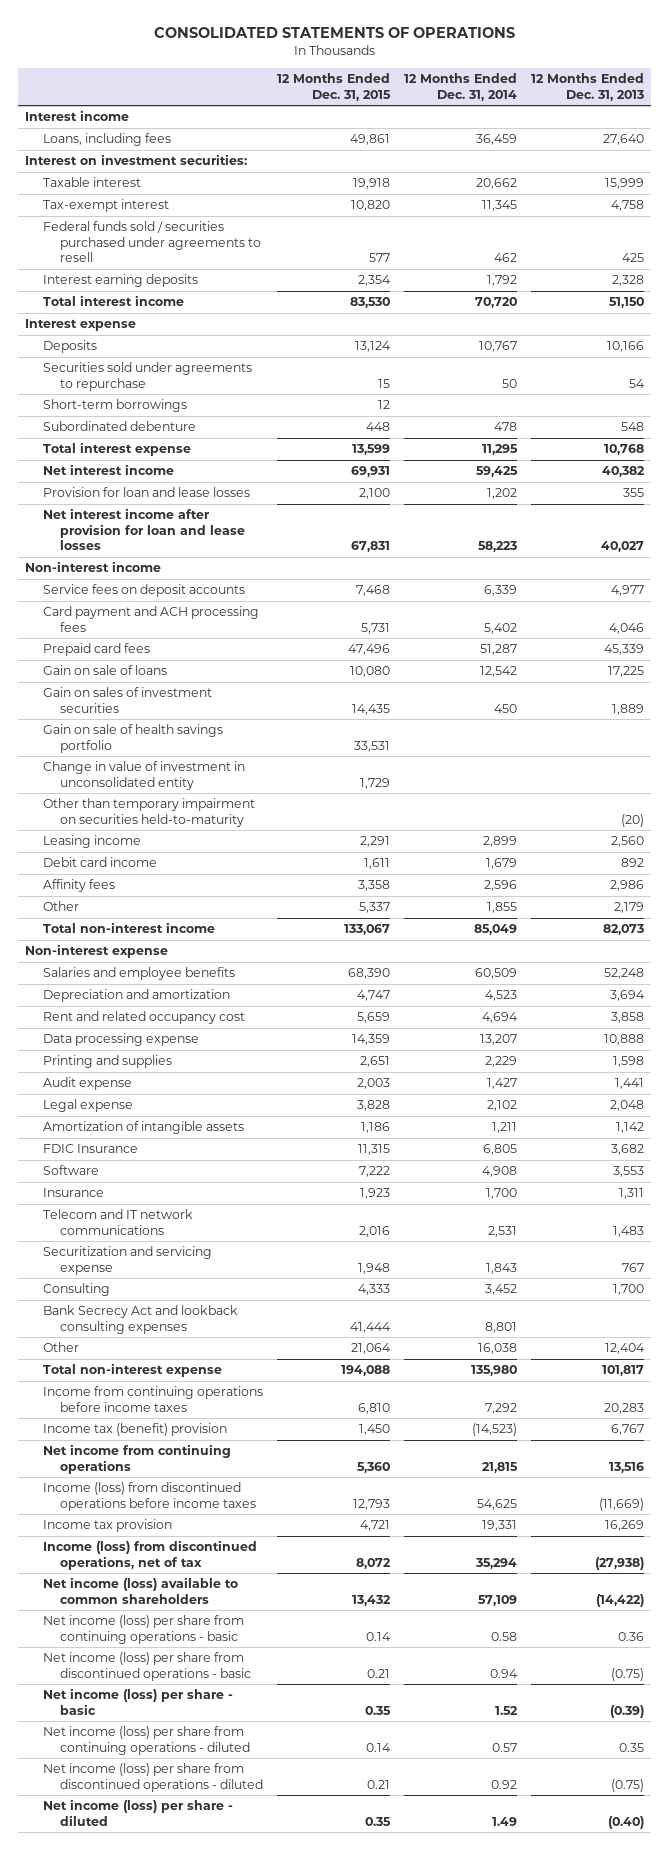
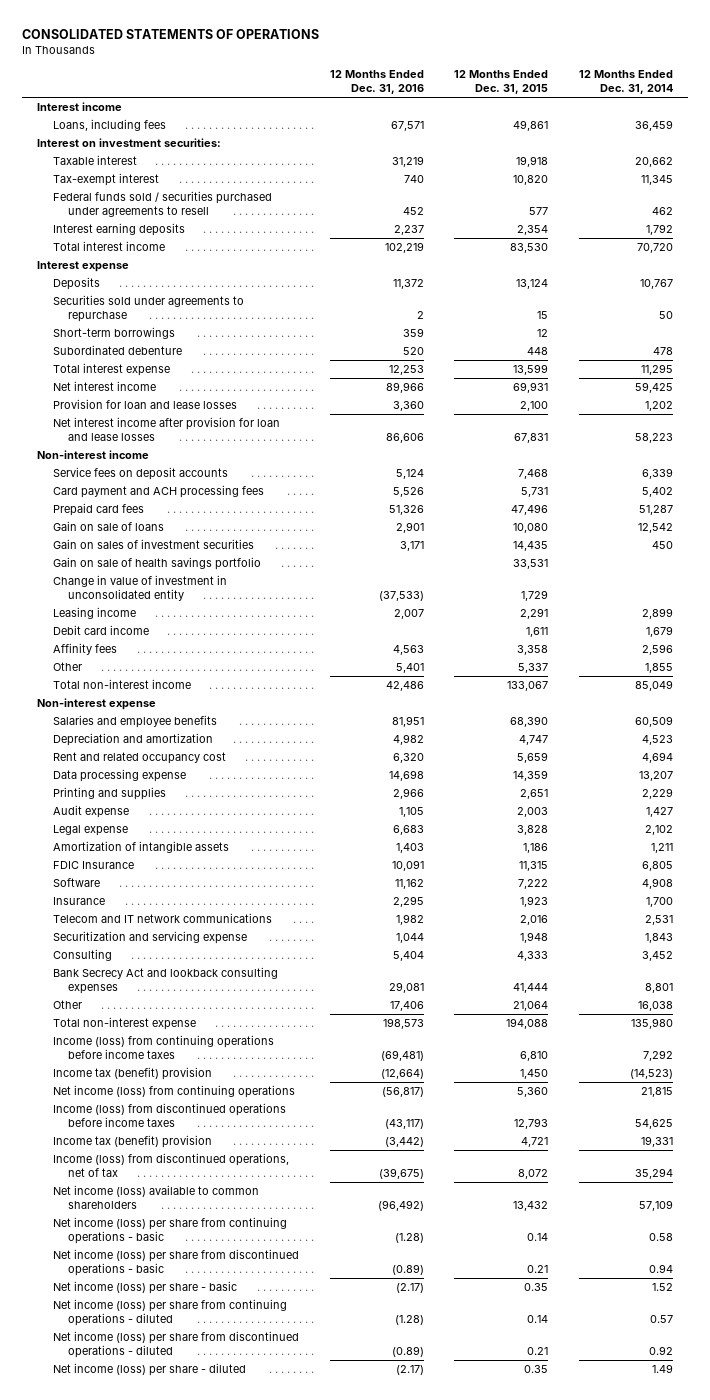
- | 12 Months Ended Dec. 31, 2015 | 12 Months Ended Dec. 31, 2014 | 12 Months Ended Dec. 31, 2013
+ | 12 Months Ended Dec. 31, 2016 | 12 Months Ended Dec. 31, 2015 | 12 Months Ended Dec. 31, 2014
- Other than temporary impairment on securities held-to-maturity | | | (20)
- Income from continuing operations before income taxes | 6,810 | 7,292 | 20,283
+ Income (loss) from continuing operations before income taxes | (69,481) | 6,810 | 7,292
- Net income from continuing operations | 5,360 | 21,815 | 13,516
+ Net income (loss) from continuing operations | (56,817) | 5,360 | 21,815
- Income tax provision | 4,721 | 19,331 | 16,269
+ Income tax (benefit) provision | (3,442) | 4,721 | 19,331

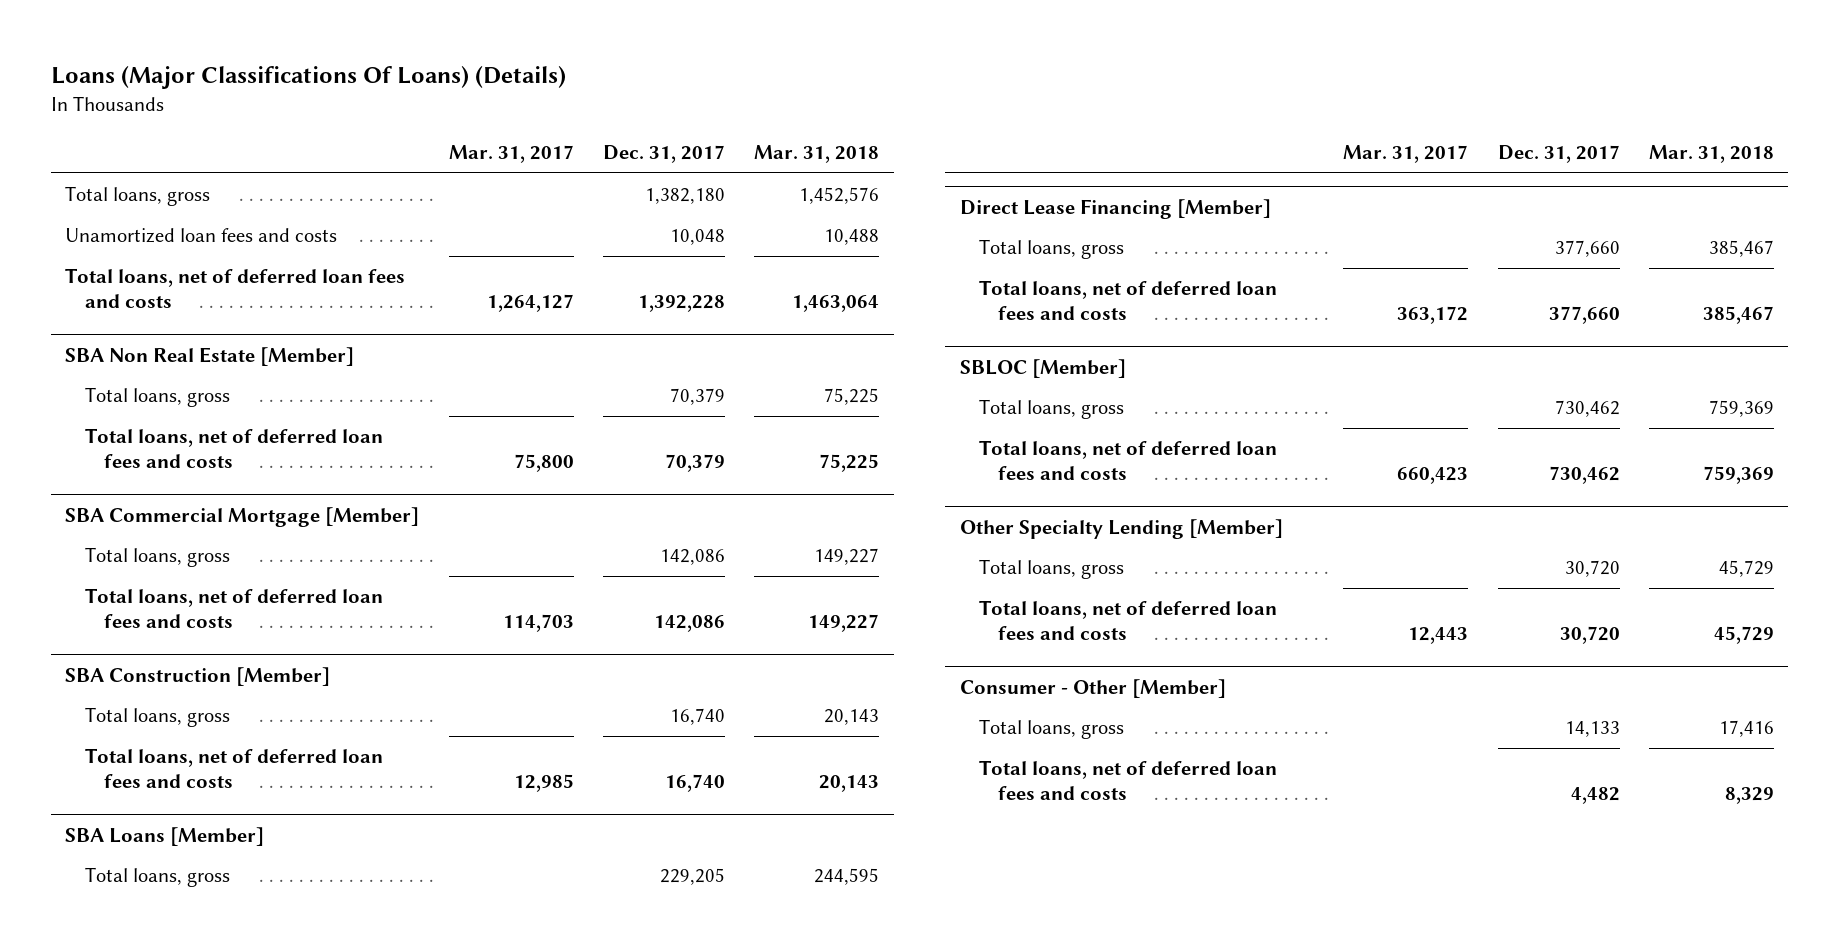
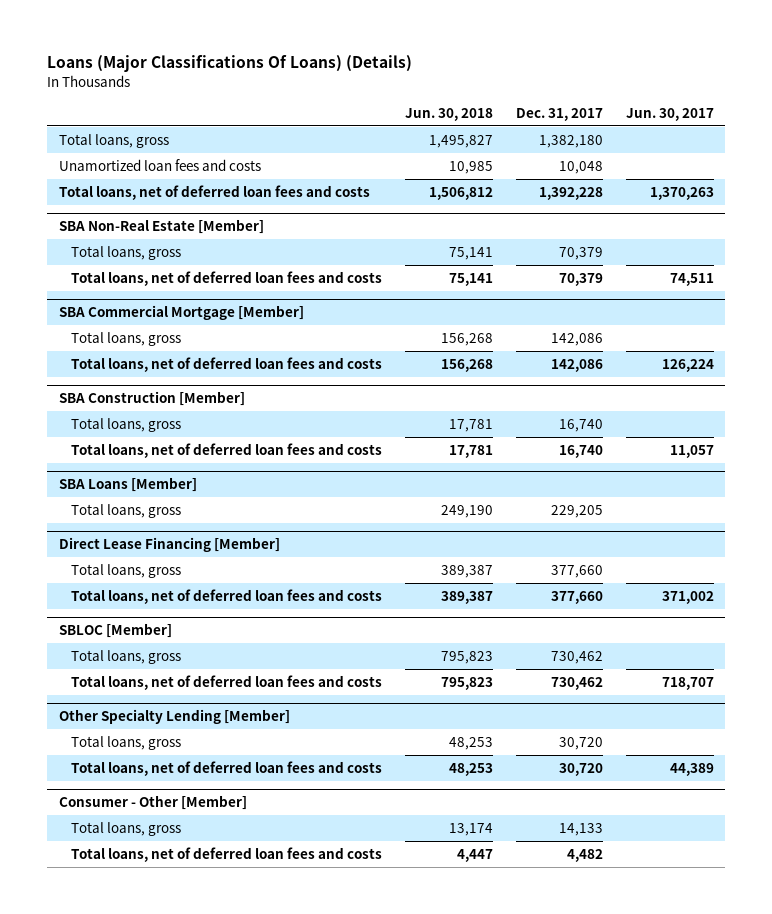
- | Mar. 31, 2017 | Dec. 31, 2017 | Mar. 31, 2018
+ | Jun. 30, 2018 | Dec. 31, 2017 | Jun. 30, 2017
- SBA Non Real Estate [Member]
+ SBA Non-Real Estate [Member]

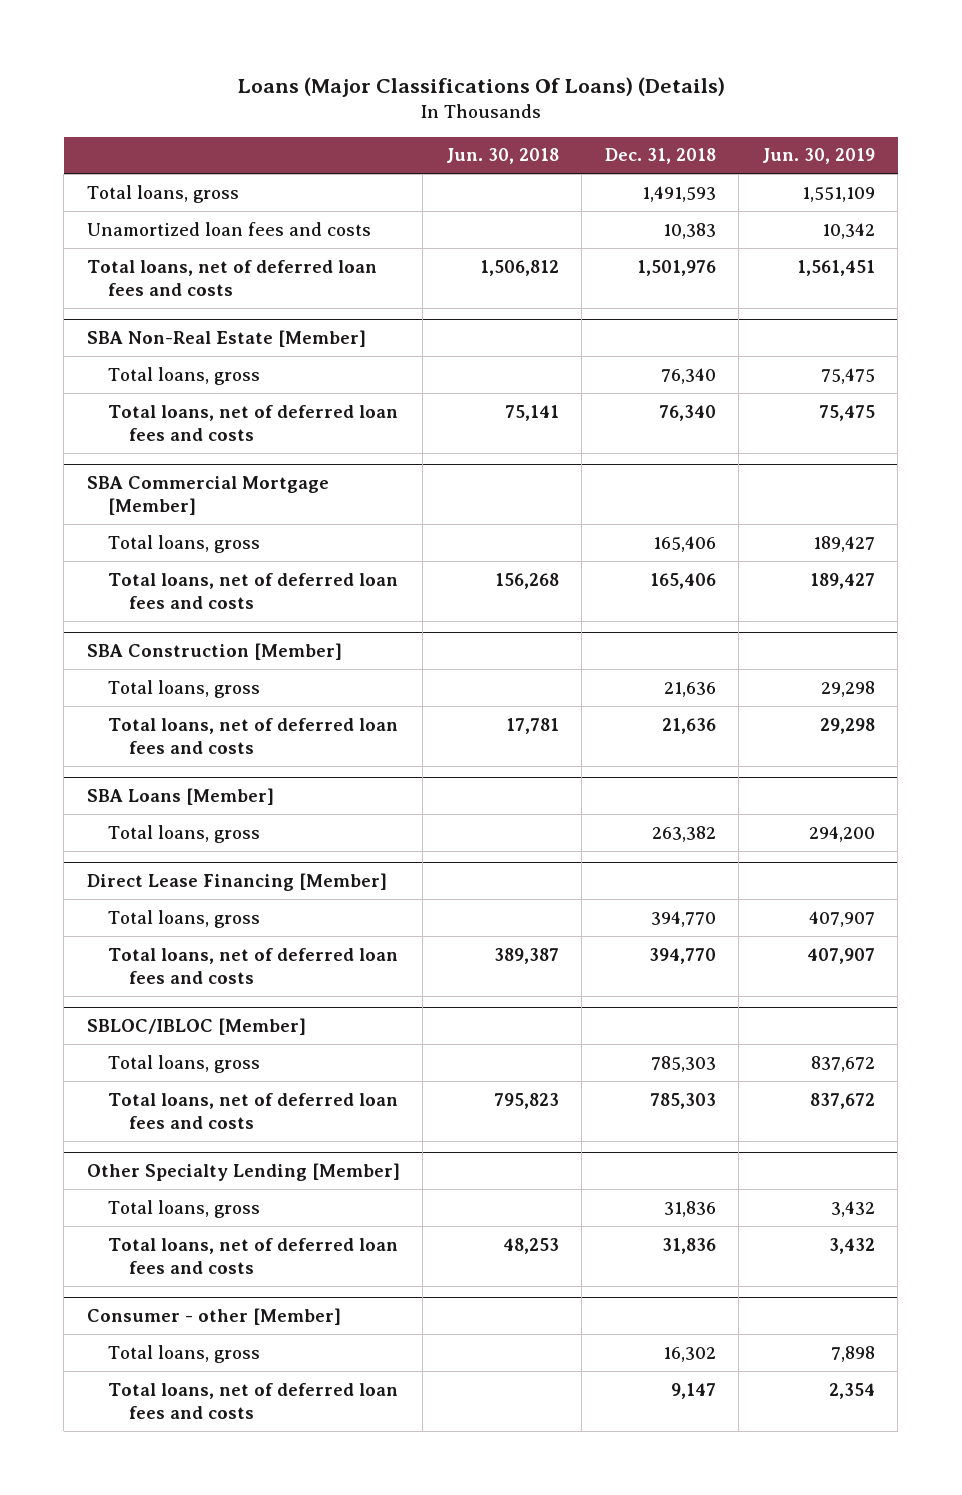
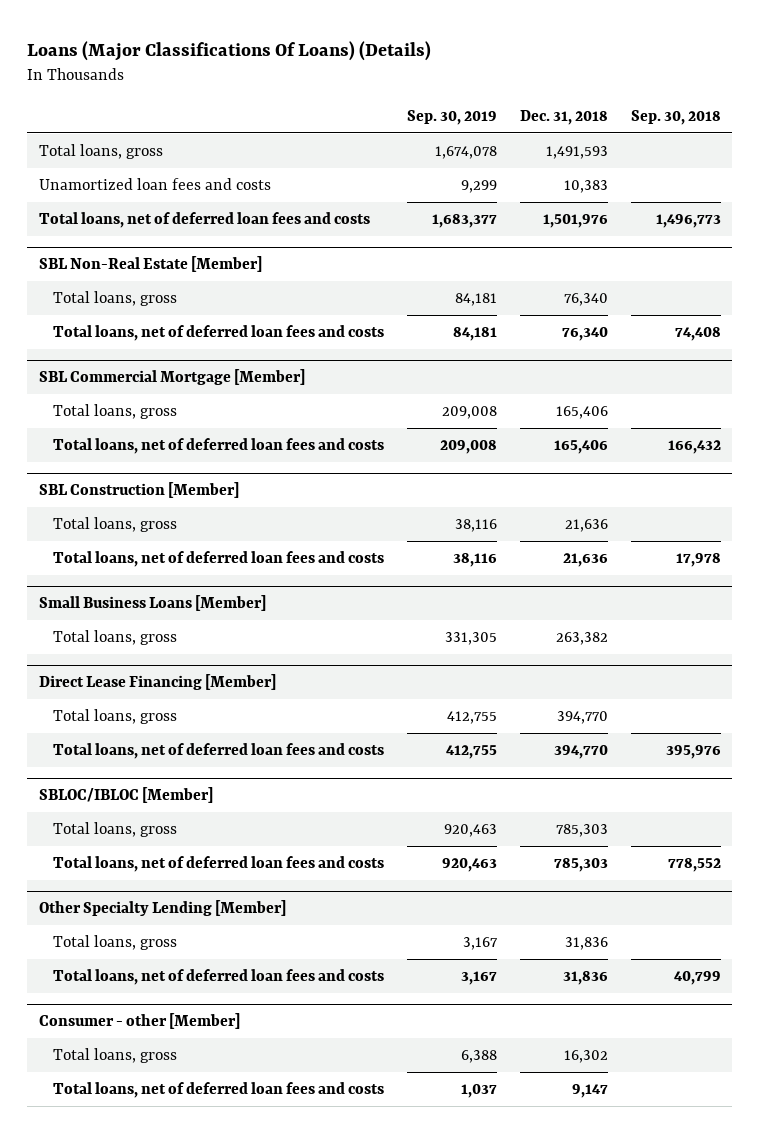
- | Jun. 30, 2018 | Dec. 31, 2018 | Jun. 30, 2019
+ | Sep. 30, 2019 | Dec. 31, 2018 | Sep. 30, 2018
- SBA Non-Real Estate [Member]
+ SBL Non-Real Estate [Member]
- SBA Commercial Mortgage [Member]
+ SBL Commercial Mortgage [Member]
- SBA Construction [Member]
+ SBL Construction [Member]
- SBA Loans [Member]
+ Small Business Loans [Member]

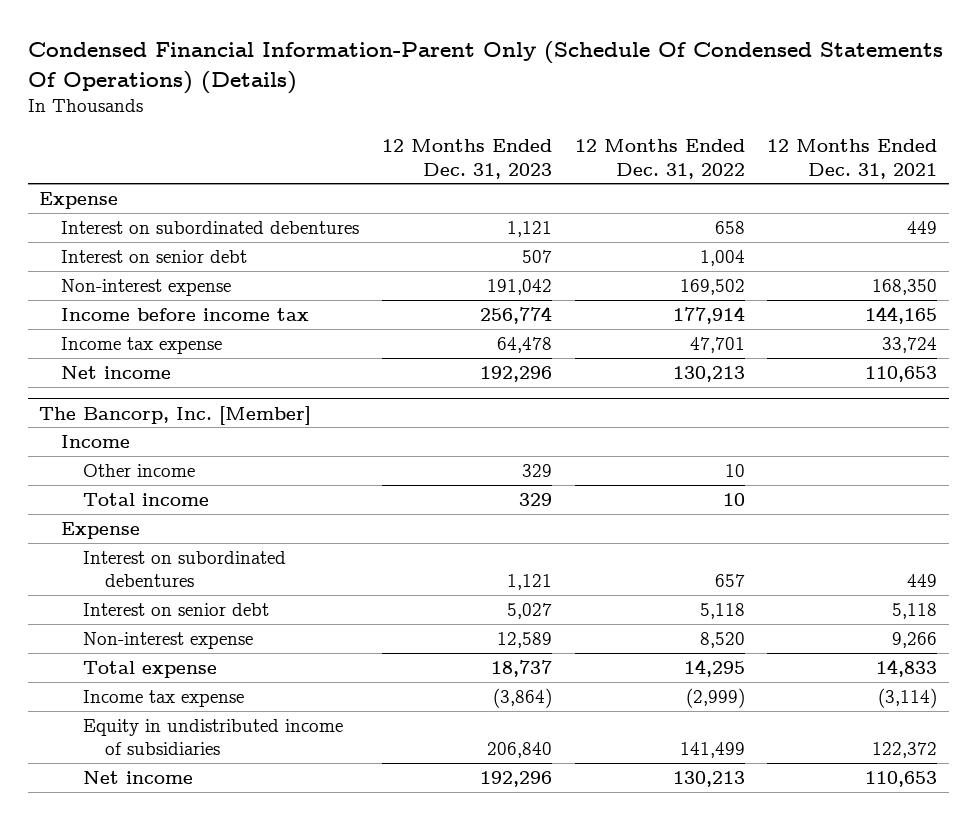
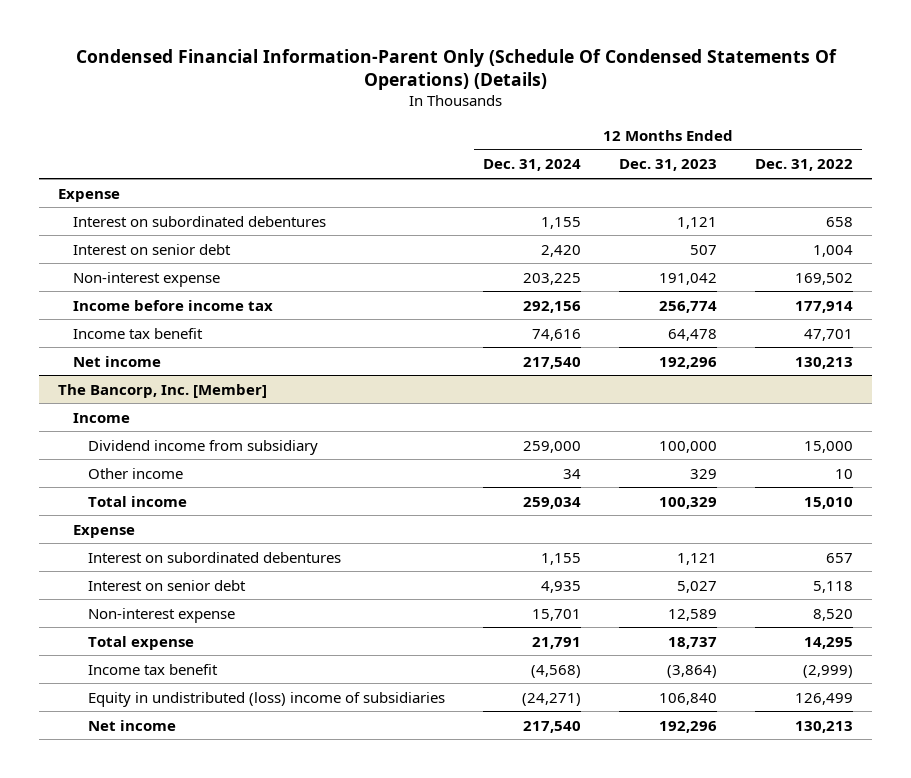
- | 12 Months Ended Dec. 31, 2023 | 12 Months Ended Dec. 31, 2022 | 12 Months Ended Dec. 31, 2021
+ | 12 Months Ended Dec. 31, 2024 | 12 Months Ended Dec. 31, 2023 | 12 Months Ended Dec. 31, 2022
- Income tax expense | 64,478 | 47,701 | 33,724
+ Income tax benefit | 74,616 | 64,478 | 47,701
@ The Bancorp, Inc. [Member]
+ Dividend income from subsidiary | 259,000 | 100,000 | 15,000
- Total income | 329 | 10 |
+ Total income | 259,034 | 100,329 | 15,010
- Income tax expense | (3,864) | (2,999) | (3,114)
- Equity in undistributed income of subsidiaries | 206,840 | 141,499 | 122,372
+ Income tax benefit | (4,568) | (3,864) | (2,999)
+ Equity in undistributed (loss) income of subsidiaries | (24,271) | 106,840 | 126,499

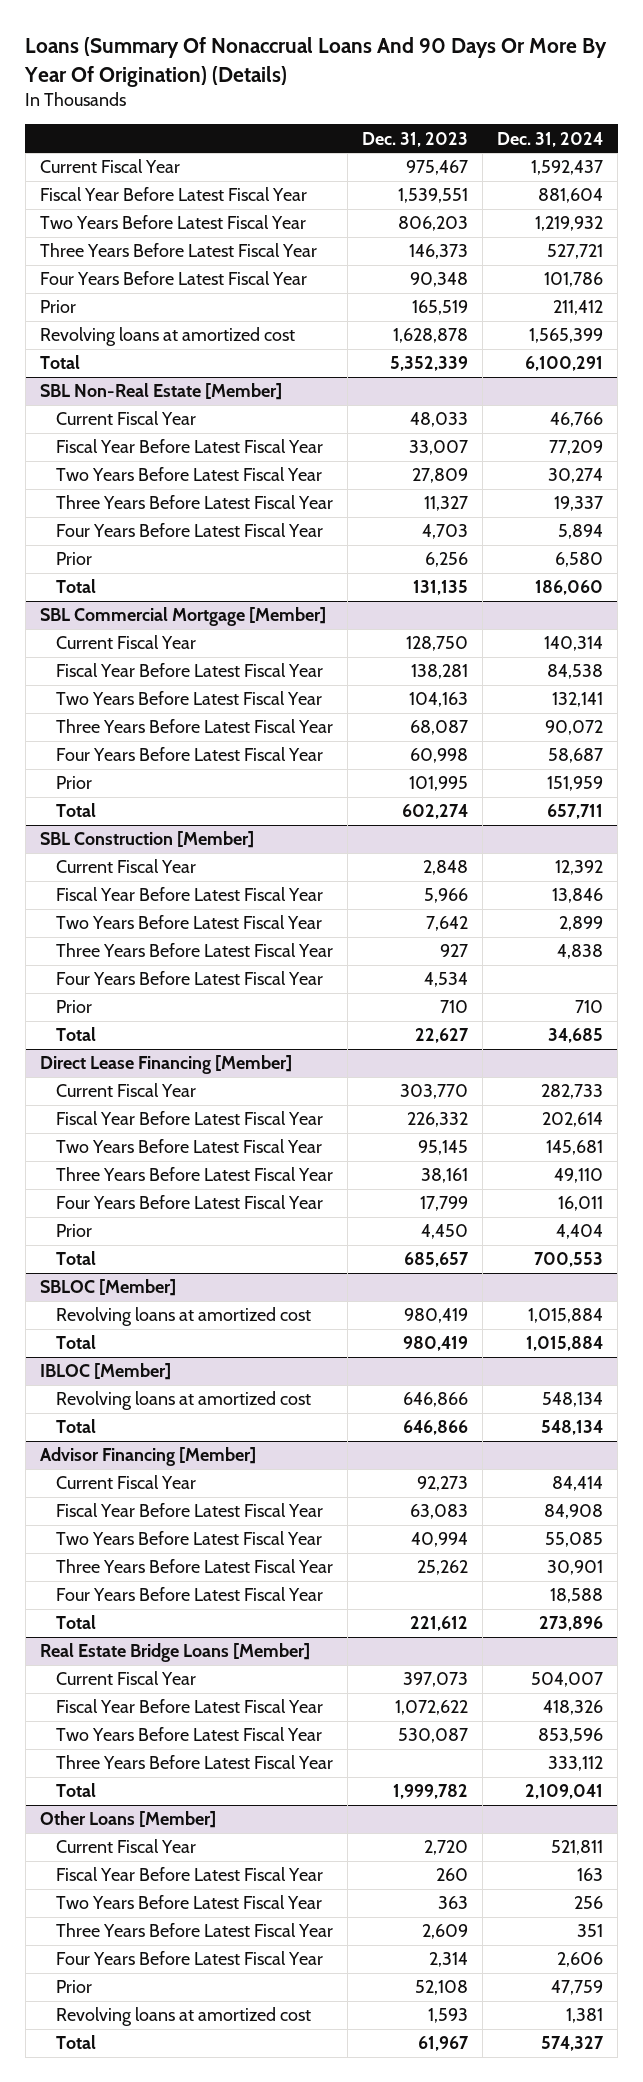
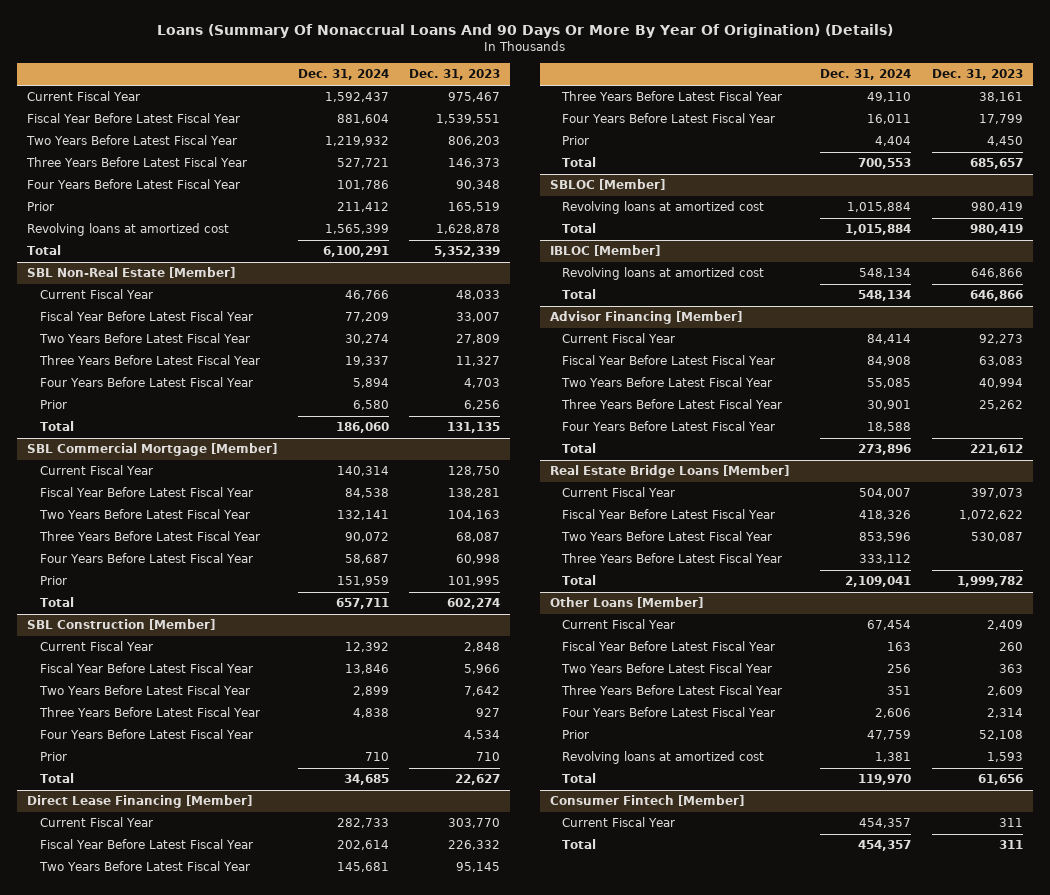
- | Dec. 31, 2023 | Dec. 31, 2024
+ | Dec. 31, 2024 | Dec. 31, 2023
@ Other Loans [Member]
- Current Fiscal Year | 2,720 | 521,811
+ Current Fiscal Year | 67,454 | 2,409
- Total | 61,967 | 574,327
+ Total | 119,970 | 61,656
+ Consumer Fintech [Member]
+ Current Fiscal Year | 454,357 | 311
+ Total | 454,357 | 311

